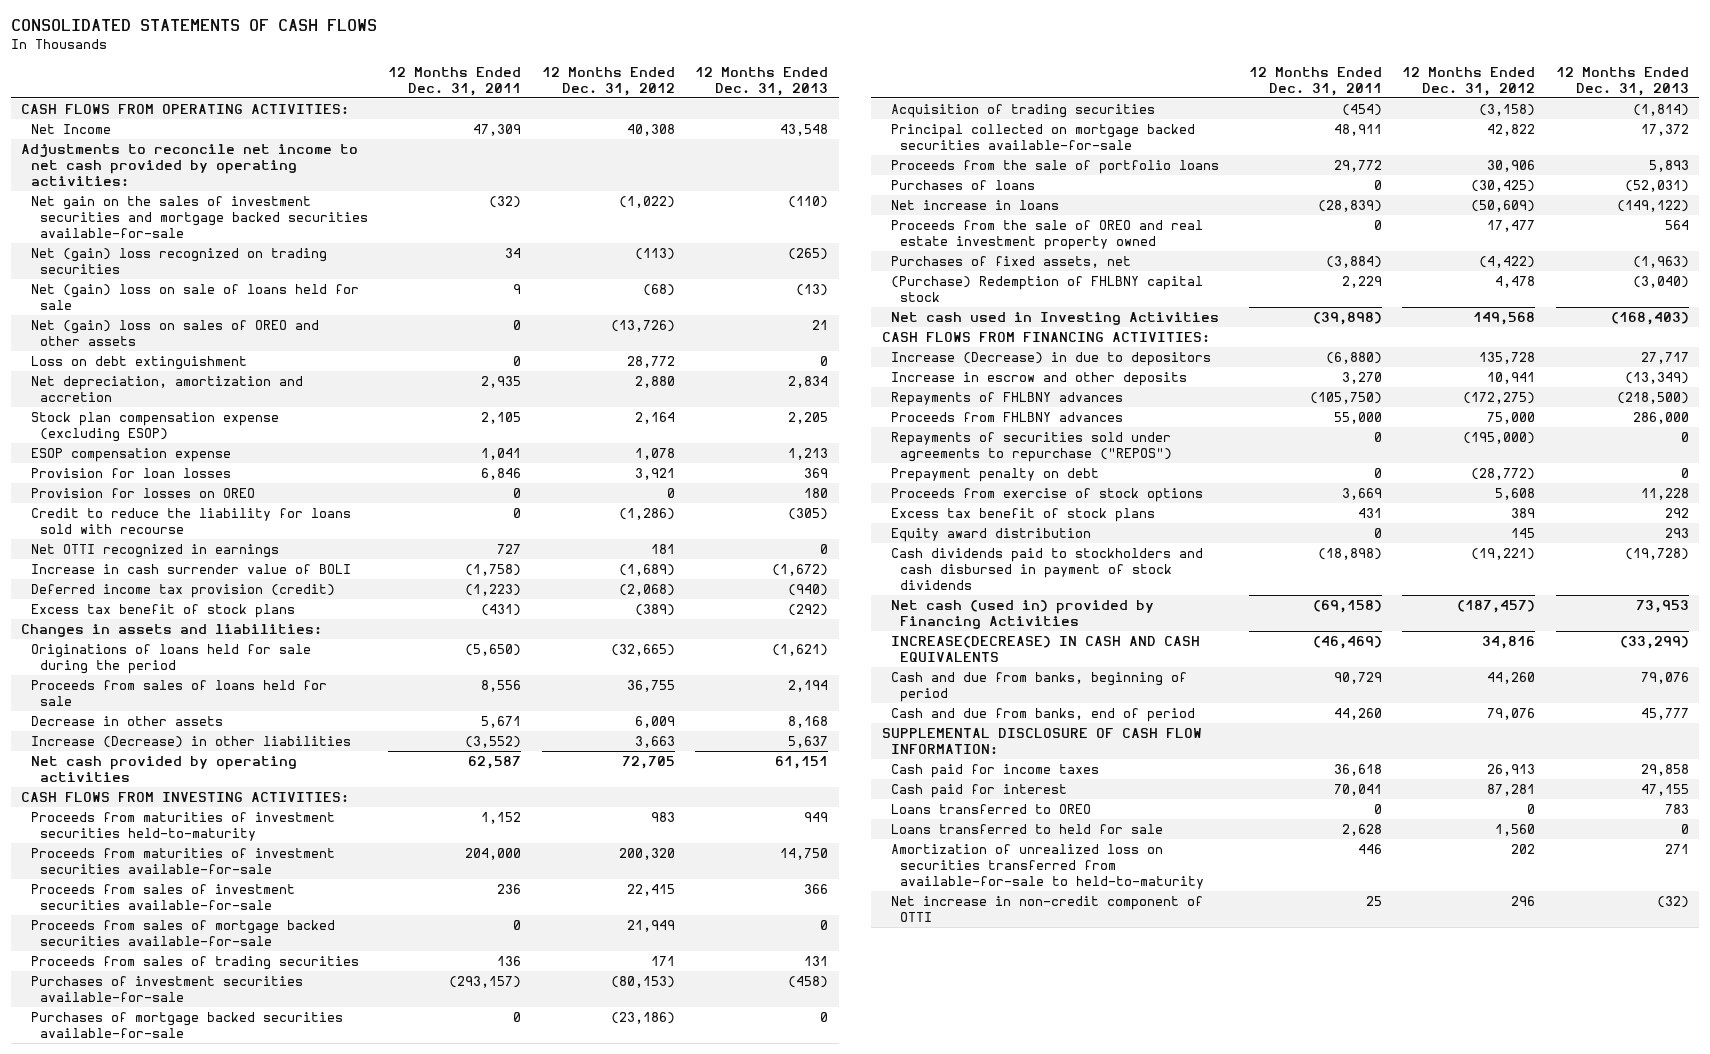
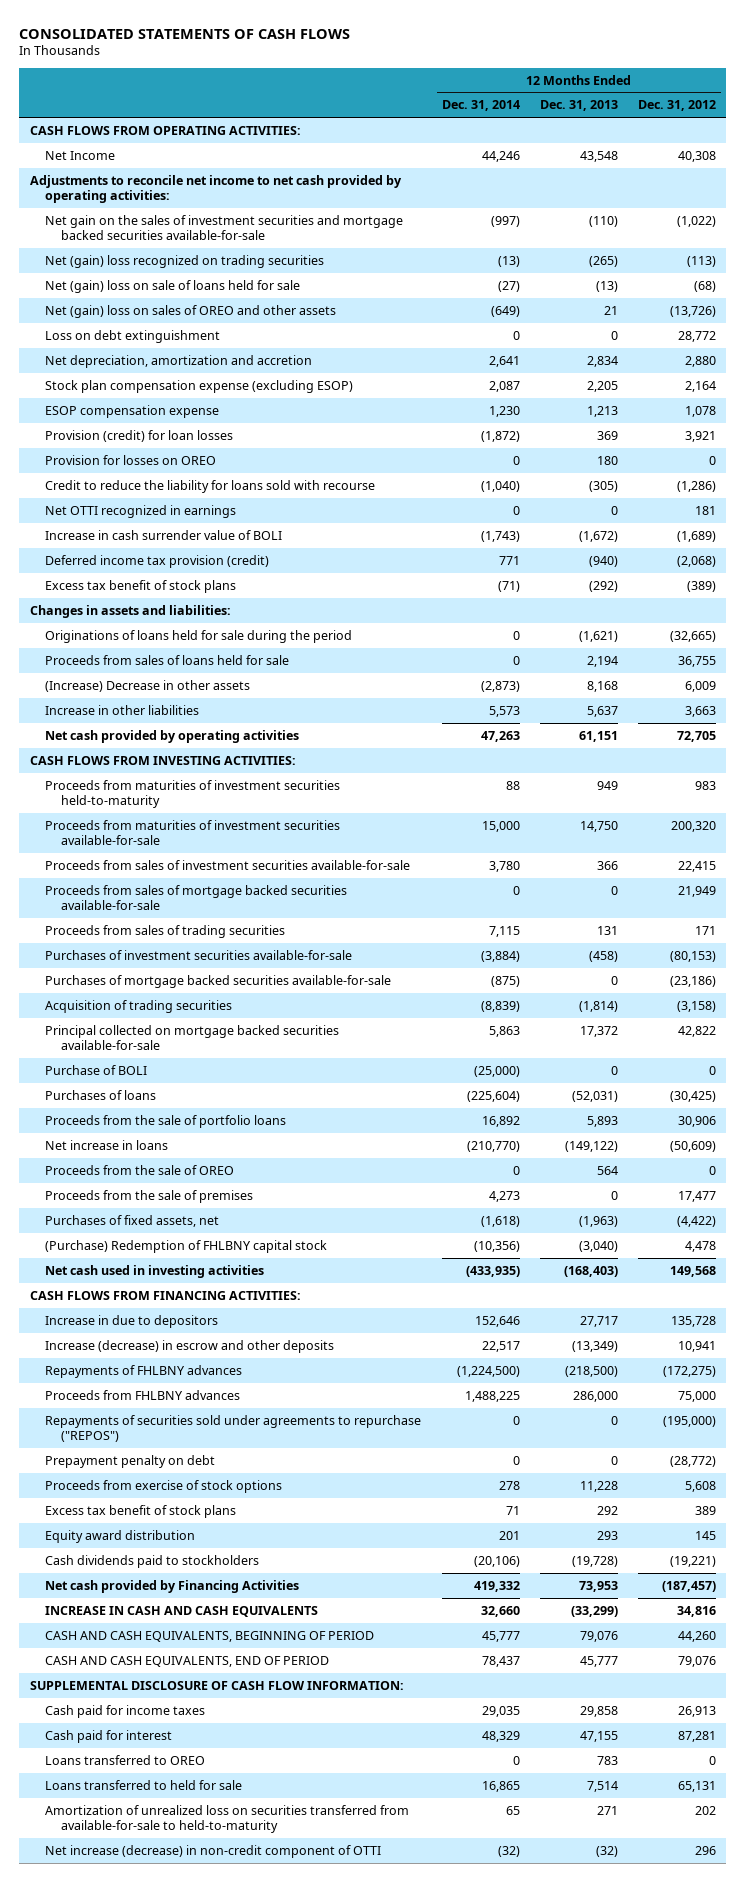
- | 12 Months Ended Dec. 31, 2011 | 12 Months Ended Dec. 31, 2012 | 12 Months Ended Dec. 31, 2013
+ | 12 Months Ended Dec. 31, 2014 | 12 Months Ended Dec. 31, 2013 | 12 Months Ended Dec. 31, 2012
- Provision for loan losses | 6,846 | 3,921 | 369
+ Provision (credit) for loan losses | (1,872) | 369 | 3,921
- Decrease in other assets | 5,671 | 6,009 | 8,168
- Increase (Decrease) in other liabilities | (3,552) | 3,663 | 5,637
+ (Increase) Decrease in other assets | (2,873) | 8,168 | 6,009
+ Increase in other liabilities | 5,573 | 5,637 | 3,663
+ Purchase of BOLI | (25,000) | 0 | 0
moved down: Proceeds from the sale of portfolio loans | 16,892 | 5,893 | 30,906
- Proceeds from the sale of OREO and real estate investment property owned | 0 | 17,477 | 564
+ Proceeds from the sale of OREO | 0 | 564 | 0
+ Proceeds from the sale of premises | 4,273 | 0 | 17,477
- Net cash used in Investing Activities | (39,898) | 149,568 | (168,403)
+ Net cash used in investing activities | (433,935) | (168,403) | 149,568
- Increase (Decrease) in due to depositors | (6,880) | 135,728 | 27,717
- Increase in escrow and other deposits | 3,270 | 10,941 | (13,349)
+ Increase in due to depositors | 152,646 | 27,717 | 135,728
+ Increase (decrease) in escrow and other deposits | 22,517 | (13,349) | 10,941
- Cash dividends paid to stockholders and cash disbursed in payment of stock dividends | (18,898) | (19,221) | (19,728)
- Net cash (used in) provided by Financing Activities | (69,158) | (187,457) | 73,953
- INCREASE(DECREASE) IN CASH AND CASH EQUIVALENTS | (46,469) | 34,816 | (33,299)
- Cash and due from banks, beginning of period | 90,729 | 44,260 | 79,076
- Cash and due from banks, end of period | 44,260 | 79,076 | 45,777
+ Cash dividends paid to stockholders | (20,106) | (19,728) | (19,221)
+ Net cash provided by Financing Activities | 419,332 | 73,953 | (187,457)
+ INCREASE IN CASH AND CASH EQUIVALENTS | 32,660 | (33,299) | 34,816
+ CASH AND CASH EQUIVALENTS, BEGINNING OF PERIOD | 45,777 | 79,076 | 44,260
+ CASH AND CASH EQUIVALENTS, END OF PERIOD | 78,437 | 45,777 | 79,076
- Loans transferred to held for sale | 2,628 | 1,560 | 0
+ Loans transferred to held for sale | 16,865 | 7,514 | 65,131
- Net increase in non-credit component of OTTI | 25 | 296 | (32)
+ Net increase (decrease) in non-credit component of OTTI | (32) | (32) | 296

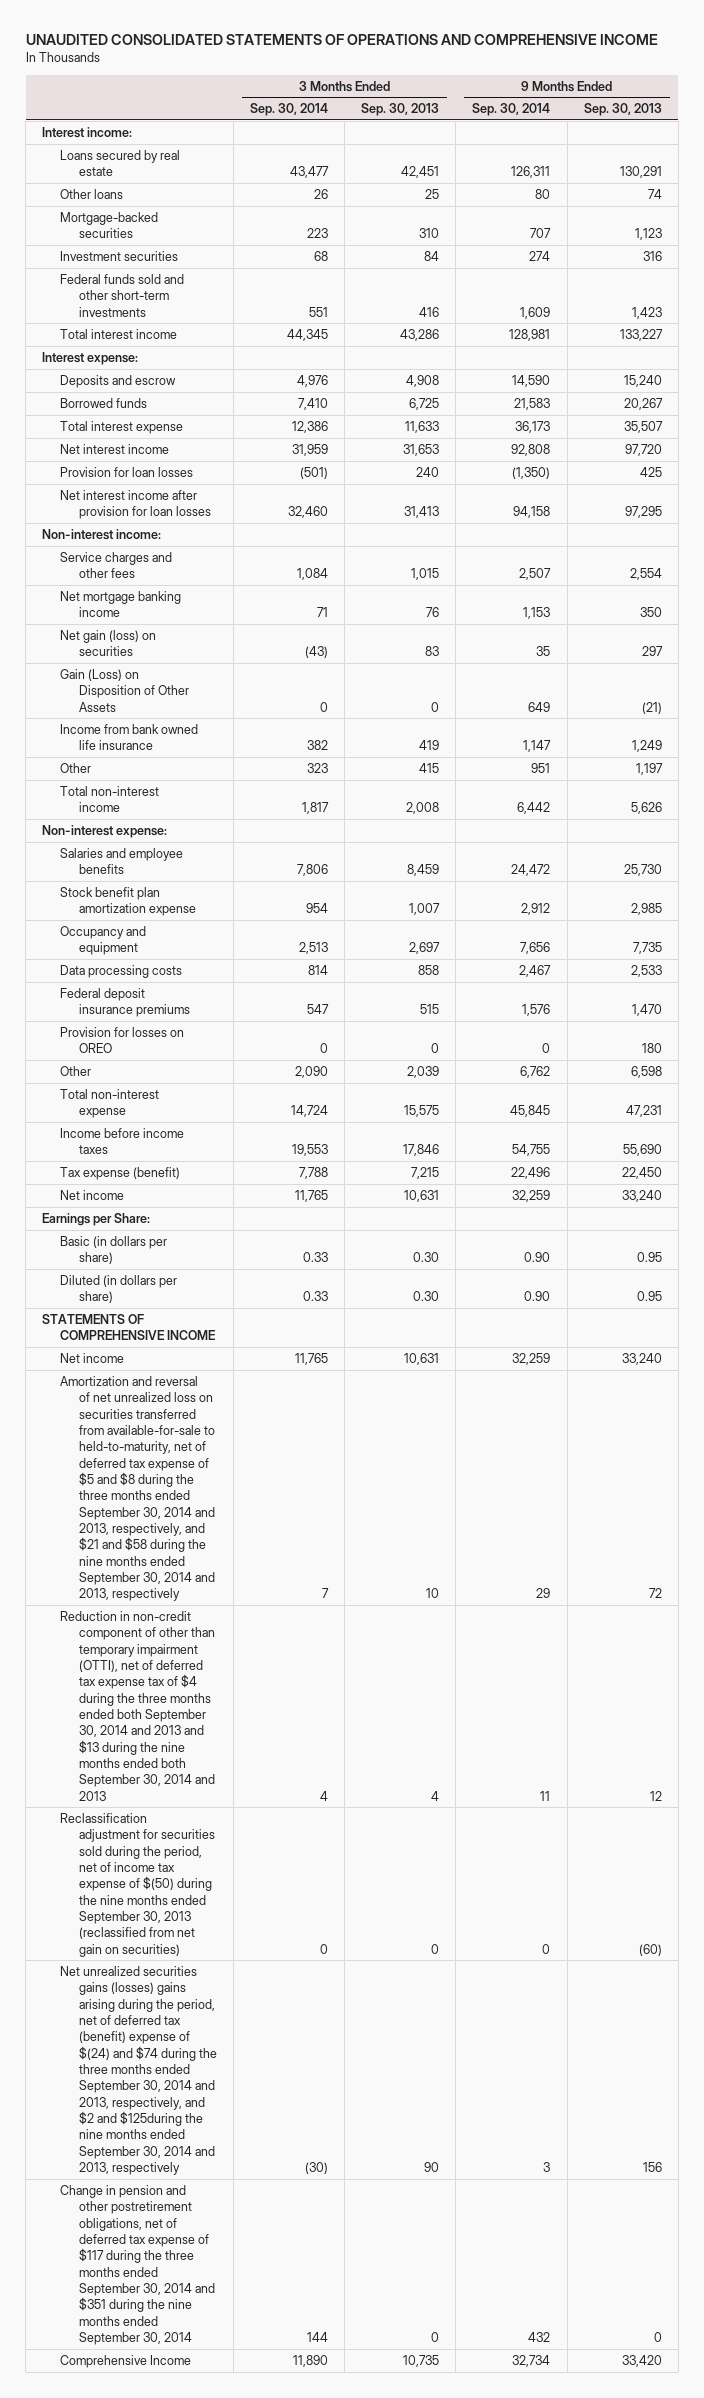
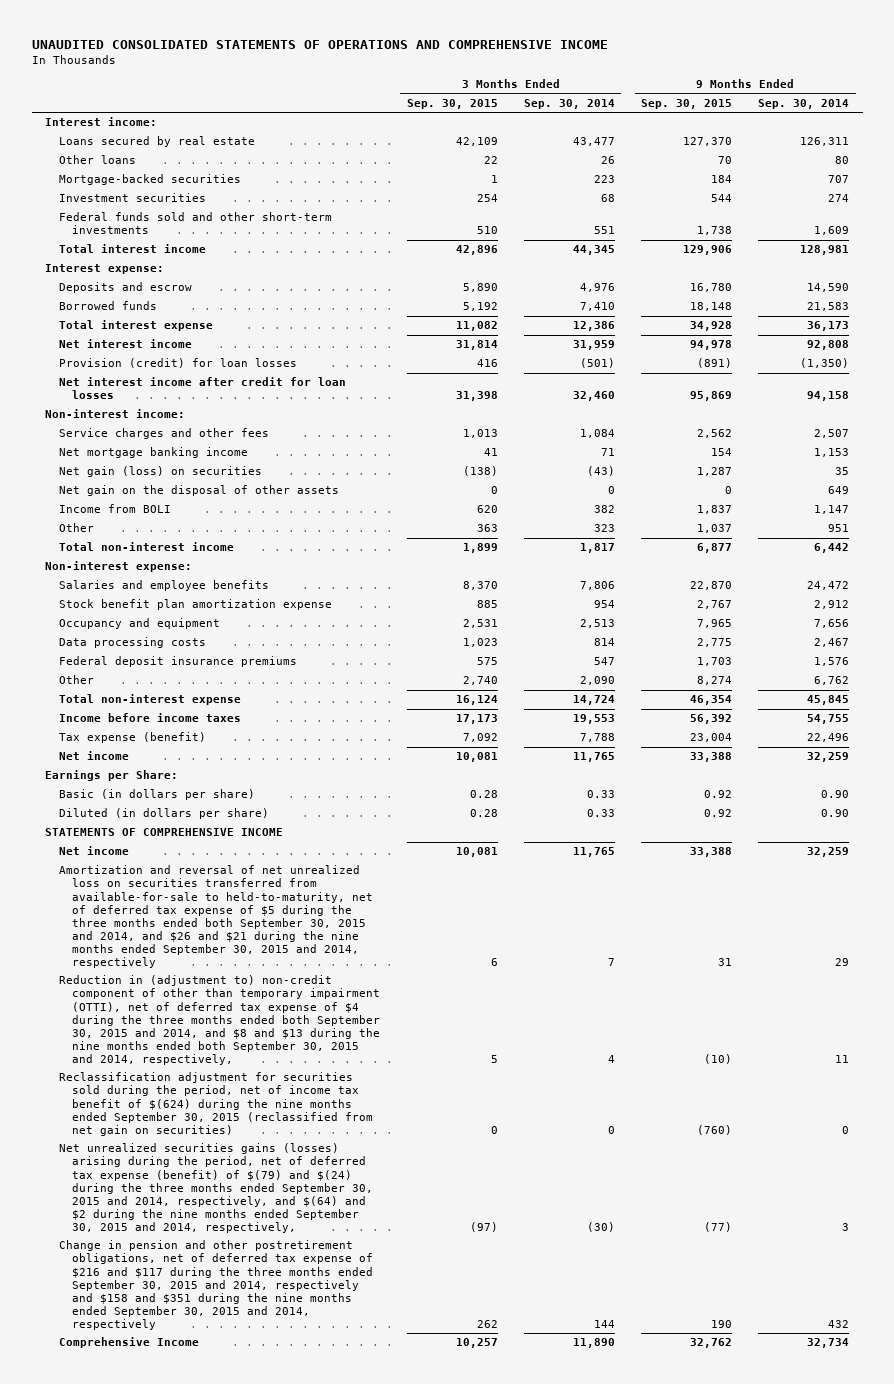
- | 3 Months Ended Sep. 30, 2014 | 3 Months Ended Sep. 30, 2013 | 9 Months Ended Sep. 30, 2014 | 9 Months Ended Sep. 30, 2013
+ | 3 Months Ended Sep. 30, 2015 | 3 Months Ended Sep. 30, 2014 | 9 Months Ended Sep. 30, 2015 | 9 Months Ended Sep. 30, 2014
- Provision for loan losses | (501) | 240 | (1,350) | 425
- Net interest income after provision for loan losses | 32,460 | 31,413 | 94,158 | 97,295
+ Provision (credit) for loan losses | 416 | (501) | (891) | (1,350)
+ Net interest income after credit for loan losses | 31,398 | 32,460 | 95,869 | 94,158
- Gain (Loss) on Disposition of Other Assets | 0 | 0 | 649 | (21)
- Income from bank owned life insurance | 382 | 419 | 1,147 | 1,249
+ Net gain on the disposal of other assets | 0 | 0 | 0 | 649
+ Income from BOLI | 620 | 382 | 1,837 | 1,147
- Provision for losses on OREO | 0 | 0 | 0 | 180
- Amortization and reversal of net unrealized loss on securities transferred from available-for-sale to held-to-maturity, net of deferred tax expense of $5 and $8 during the three months ended September 30, 2014 and 2013, respectively, and $21 and $58 during the nine months ended September 30, 2014 and 2013, respectively | 7 | 10 | 29 | 72
- Reduction in non-credit component of other than temporary impairment (OTTI), net of deferred tax expense tax of $4 during the three months ended both September 30, 2014 and 2013 and $13 during the nine months ended both September 30, 2014 and 2013 | 4 | 4 | 11 | 12
- Reclassification adjustment for securities sold during the period, net of income tax expense of $(50) during the nine months ended September 30, 2013 (reclassified from net gain on securities) | 0 | 0 | 0 | (60)
- Net unrealized securities gains (losses) gains arising during the period, net of deferred tax (benefit) expense of $(24) and $74 during the three months ended September 30, 2014 and 2013, respectively, and $2 and $125during the nine months ended September 30, 2014 and 2013, respectively | (30) | 90 | 3 | 156
- Change in pension and other postretirement obligations, net of deferred tax expense of $117 during the three months ended September 30, 2014 and $351 during the nine months ended September 30, 2014 | 144 | 0 | 432 | 0
+ Amortization and reversal of net unrealized loss on securities transferred from available-for-sale to held-to-maturity, net of deferred tax expense of $5 during the three months ended both September 30, 2015 and 2014, and $26 and $21 during the nine months ended September 30, 2015 and 2014, respectively | 6 | 7 | 31 | 29
+ Reduction in (adjustment to) non-credit component of other than temporary impairment (OTTI), net of deferred tax expense of $4 during the three months ended both September 30, 2015 and 2014, and $8 and $13 during the nine months ended both September 30, 2015 and 2014, respectively, | 5 | 4 | (10) | 11
+ Reclassification adjustment for securities sold during the period, net of income tax benefit of $(624) during the nine months ended September 30, 2015 (reclassified from net gain on securities) | 0 | 0 | (760) | 0
+ Net unrealized securities gains (losses) arising during the period, net of deferred tax expense (benefit) of $(79) and $(24) during the three months ended September 30, 2015 and 2014, respectively, and $(64) and $2 during the nine months ended September 30, 2015 and 2014, respectively, | (97) | (30) | (77) | 3
+ Change in pension and other postretirement obligations, net of deferred tax expense of $216 and $117 during the three months ended September 30, 2015 and 2014, respectively and $158 and $351 during the nine months ended September 30, 2015 and 2014, respectively | 262 | 144 | 190 | 432

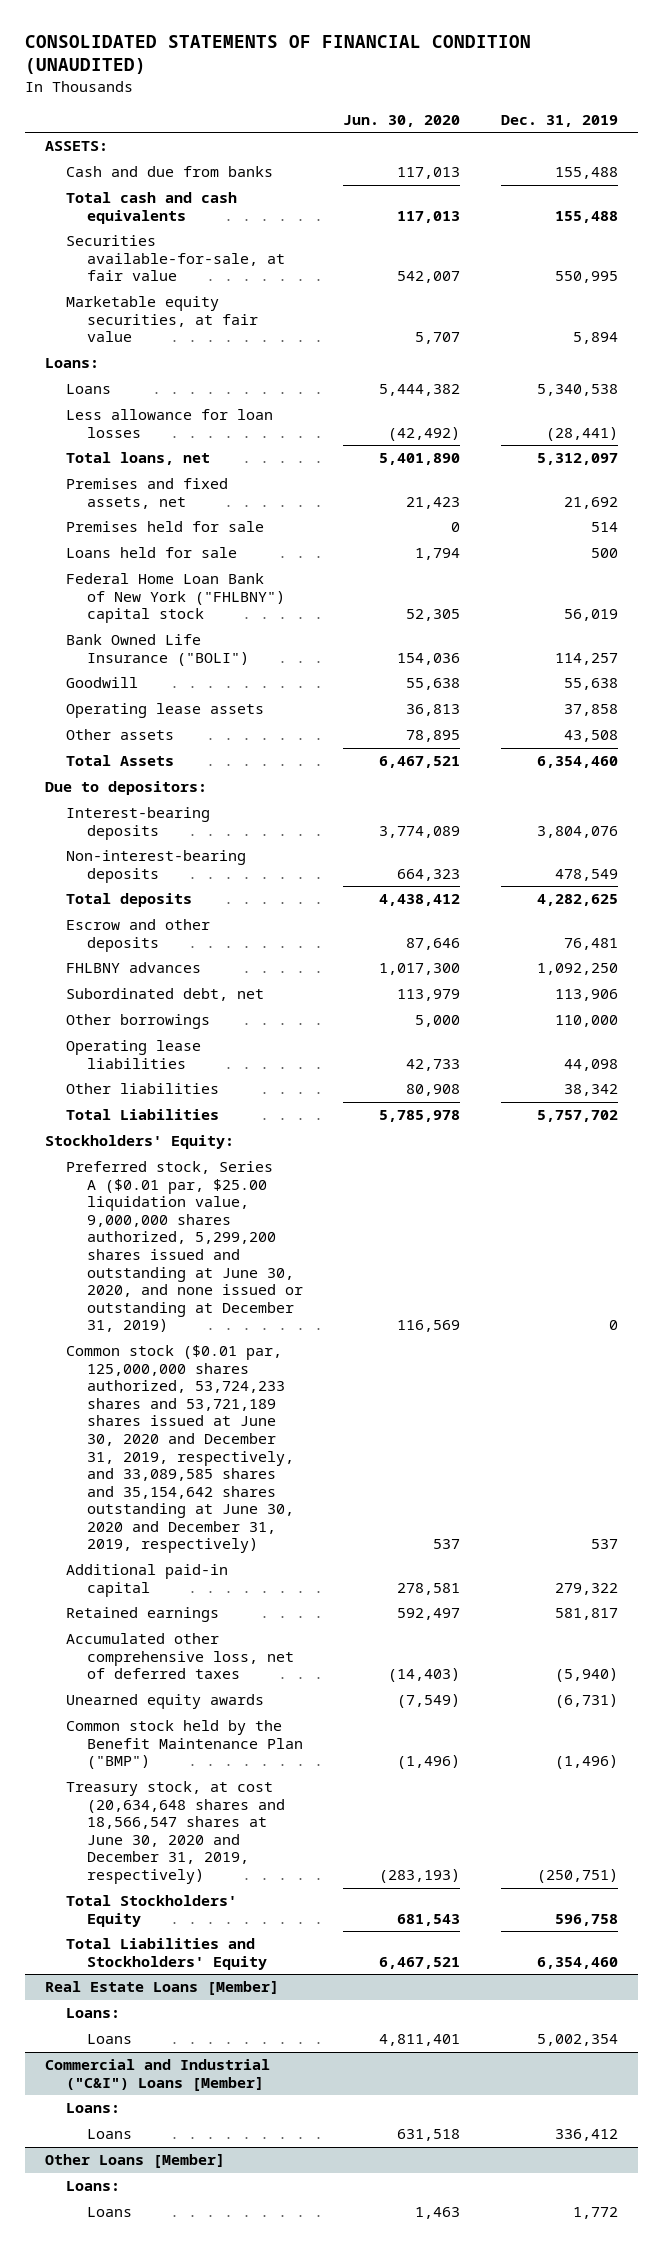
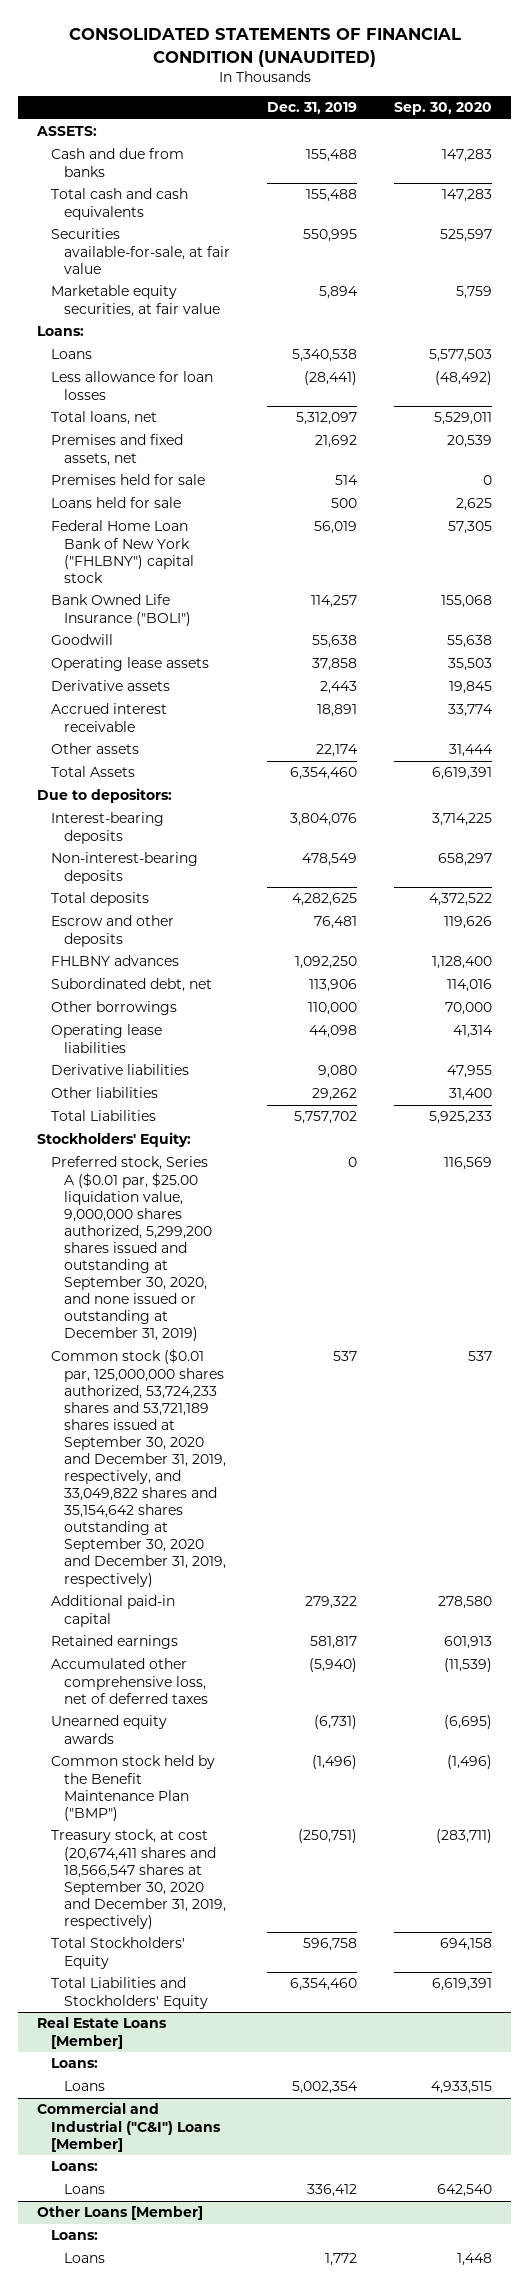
- | Jun. 30, 2020 | Dec. 31, 2019
+ | Dec. 31, 2019 | Sep. 30, 2020
- Other assets | 78,895 | 43,508
+ Derivative assets | 2,443 | 19,845
+ Accrued interest receivable | 18,891 | 33,774
+ Other assets | 22,174 | 31,444
- Other liabilities | 80,908 | 38,342
+ Derivative liabilities | 9,080 | 47,955
+ Other liabilities | 29,262 | 31,400
- Preferred stock, Series A ($0.01 par, $25.00 liquidation value, 9,000,000 shares authorized, 5,299,200 shares issued and outstanding at June 30, 2020, and none issued or outstanding at December 31, 2019) | 116,569 | 0
- Common stock ($0.01 par, 125,000,000 shares authorized, 53,724,233 shares and 53,721,189 shares issued at June 30, 2020 and December 31, 2019, respectively, and 33,089,585 shares and 35,154,642 shares outstanding at June 30, 2020 and December 31, 2019, respectively) | 537 | 537
+ Preferred stock, Series A ($0.01 par, $25.00 liquidation value, 9,000,000 shares authorized, 5,299,200 shares issued and outstanding at September 30, 2020, and none issued or outstanding at December 31, 2019) | 0 | 116,569
+ Common stock ($0.01 par, 125,000,000 shares authorized, 53,724,233 shares and 53,721,189 shares issued at September 30, 2020 and December 31, 2019, respectively, and 33,049,822 shares and 35,154,642 shares outstanding at September 30, 2020 and December 31, 2019, respectively) | 537 | 537
- Treasury stock, at cost (20,634,648 shares and 18,566,547 shares at June 30, 2020 and December 31, 2019, respectively) | (283,193) | (250,751)
+ Treasury stock, at cost (20,674,411 shares and 18,566,547 shares at September 30, 2020 and December 31, 2019, respectively) | (250,751) | (283,711)

